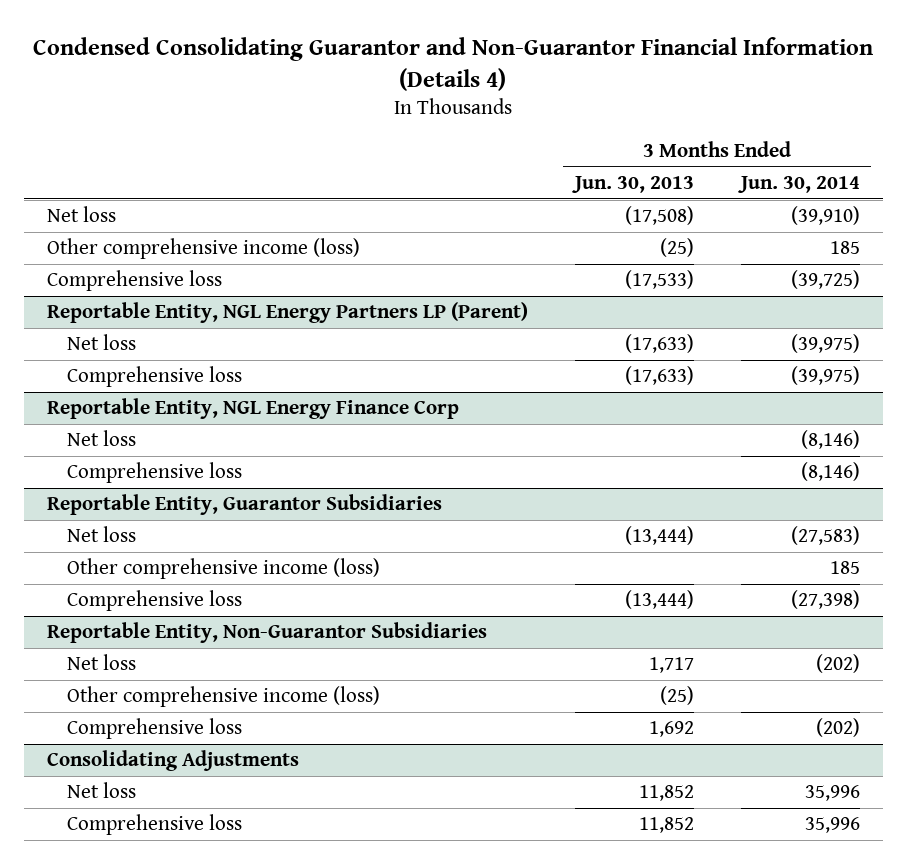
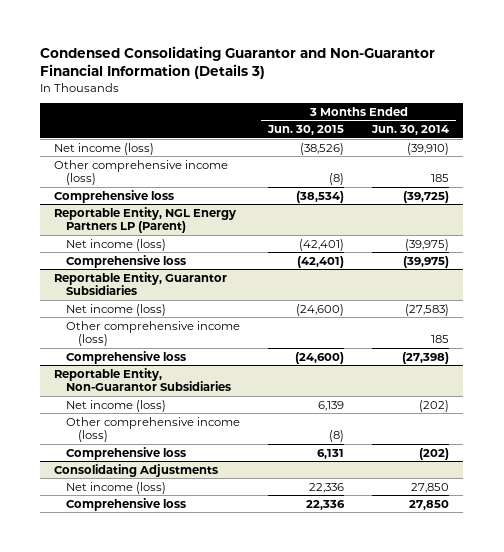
- Condensed Consolidating Guarantor and Non-Guarantor Financial Information (Details 4)
+ Condensed Consolidating Guarantor and Non-Guarantor Financial Information (Details 3)
- | 3 Months Ended Jun. 30, 2013 | 3 Months Ended Jun. 30, 2014
+ | 3 Months Ended Jun. 30, 2015 | 3 Months Ended Jun. 30, 2014
- Net loss | (17,508) | (39,910)
+ Net income (loss) | (38,526) | (39,910)
@ Reportable Entity, NGL Energy Partners LP (Parent)
- Net loss | (17,633) | (39,975)
+ Net income (loss) | (42,401) | (39,975)
- Reportable Entity, NGL Energy Finance Corp
- Net loss | | (8,146)
- Comprehensive loss | | (8,146)
@ Reportable Entity, Guarantor Subsidiaries
- Net loss | (13,444) | (27,583)
+ Net income (loss) | (24,600) | (27,583)
@ Reportable Entity, Non-Guarantor Subsidiaries
- Net loss | 1,717 | (202)
+ Net income (loss) | 6,139 | (202)
@ Consolidating Adjustments
- Net loss | 11,852 | 35,996
- Comprehensive loss | 11,852 | 35,996
+ Net income (loss) | 22,336 | 27,850
+ Comprehensive loss | 22,336 | 27,850

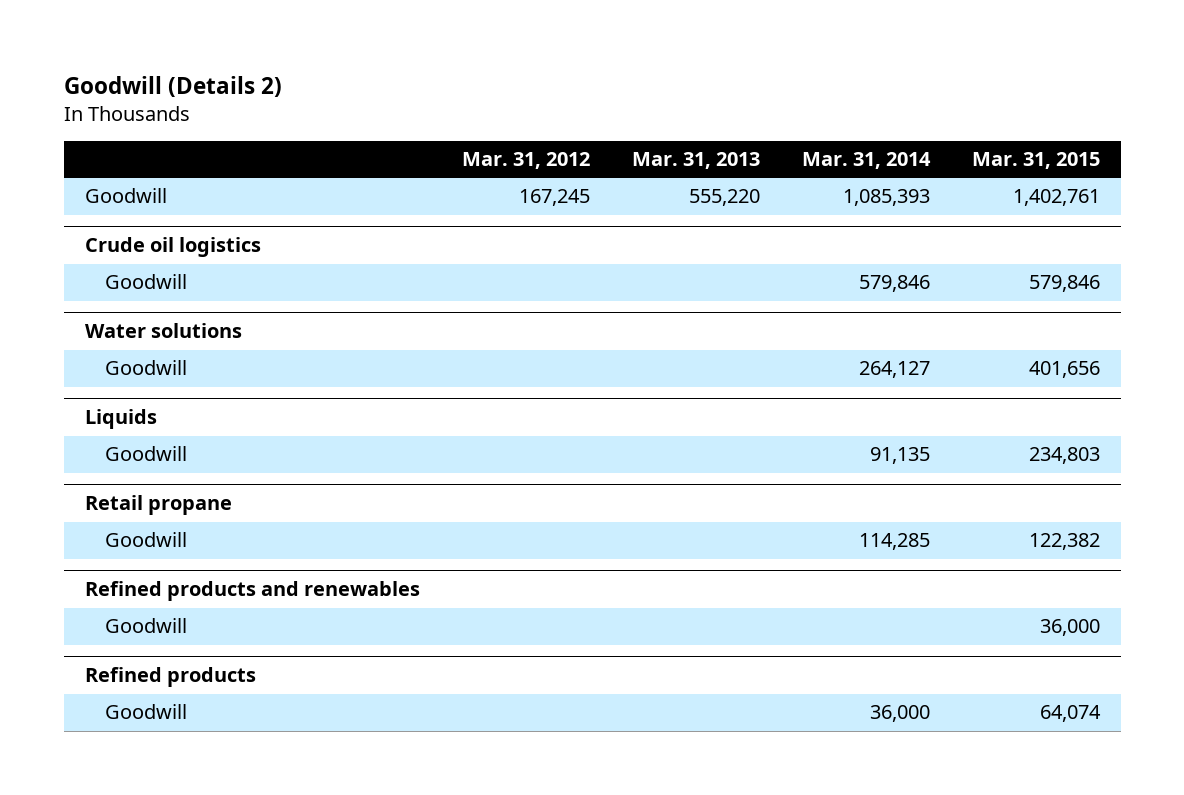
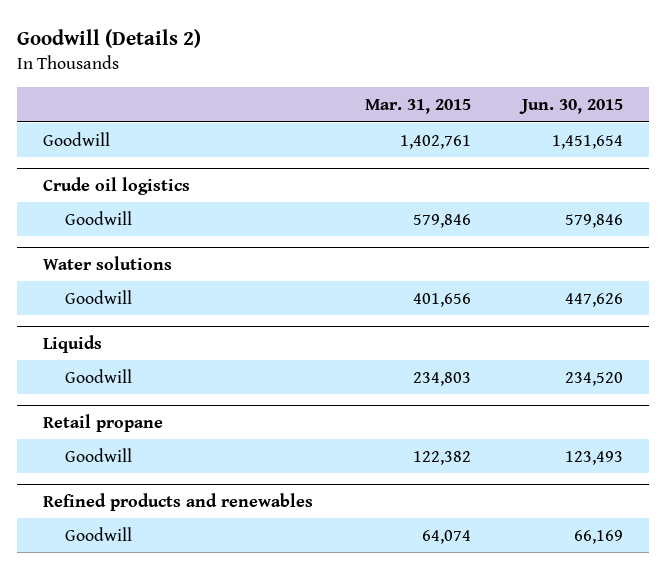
- | Mar. 31, 2012 | Mar. 31, 2013 | Mar. 31, 2014 | Mar. 31, 2015
+ | Mar. 31, 2015 | Jun. 30, 2015
@ Refined products and renewables
- Goodwill | | | | 36,000
- Refined products

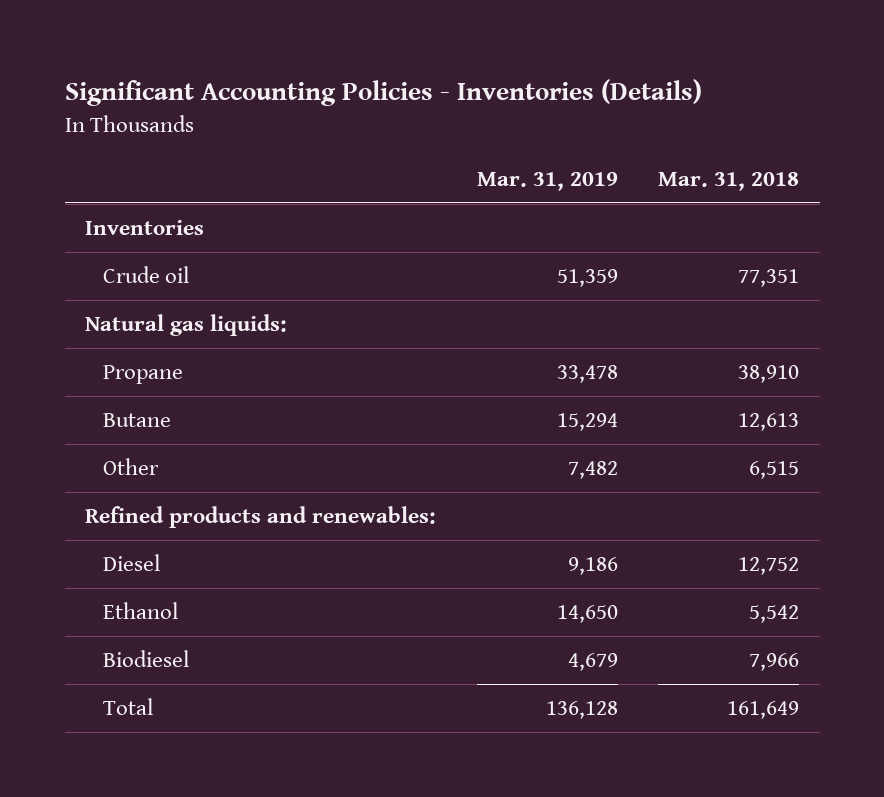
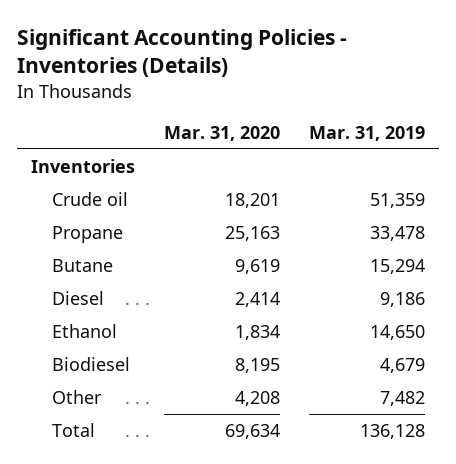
- | Mar. 31, 2019 | Mar. 31, 2018
+ | Mar. 31, 2020 | Mar. 31, 2019
- Natural gas liquids:
- Refined products and renewables:
moved down: Other | 4,208 | 7,482

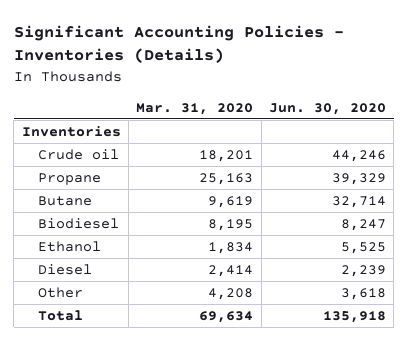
- | Mar. 31, 2020 | Mar. 31, 2019
+ | Mar. 31, 2020 | Jun. 30, 2020
moved down: Ethanol | 1,834 | 5,525
moved down: Diesel | 2,414 | 2,239

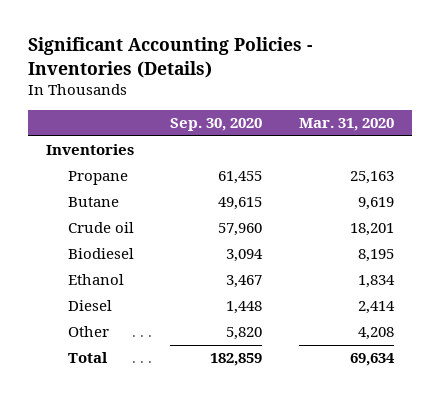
- | Mar. 31, 2020 | Jun. 30, 2020
+ | Sep. 30, 2020 | Mar. 31, 2020
moved down: Crude oil | 57,960 | 18,201

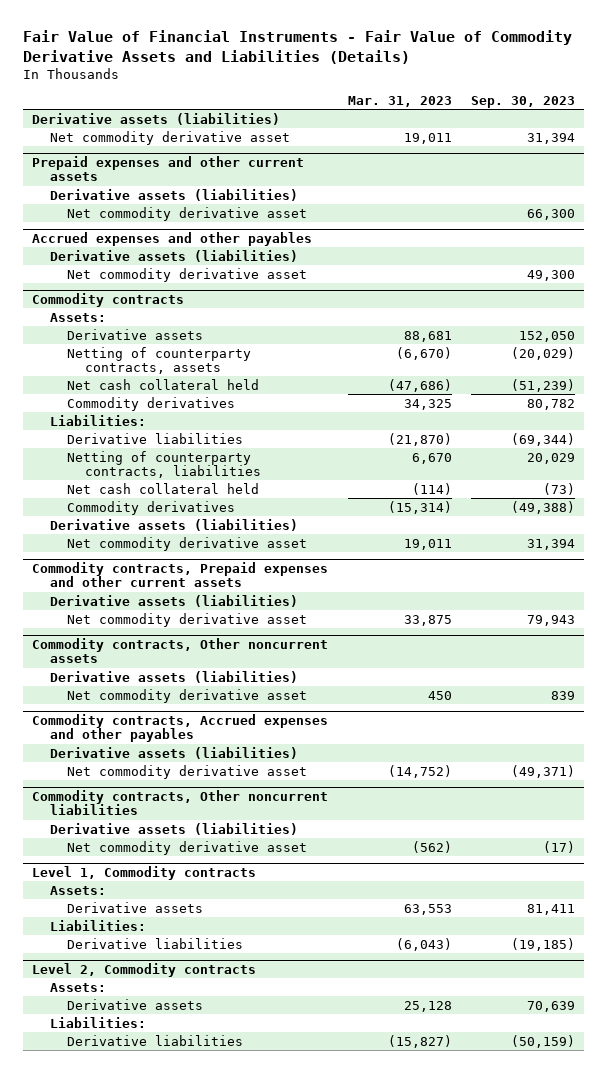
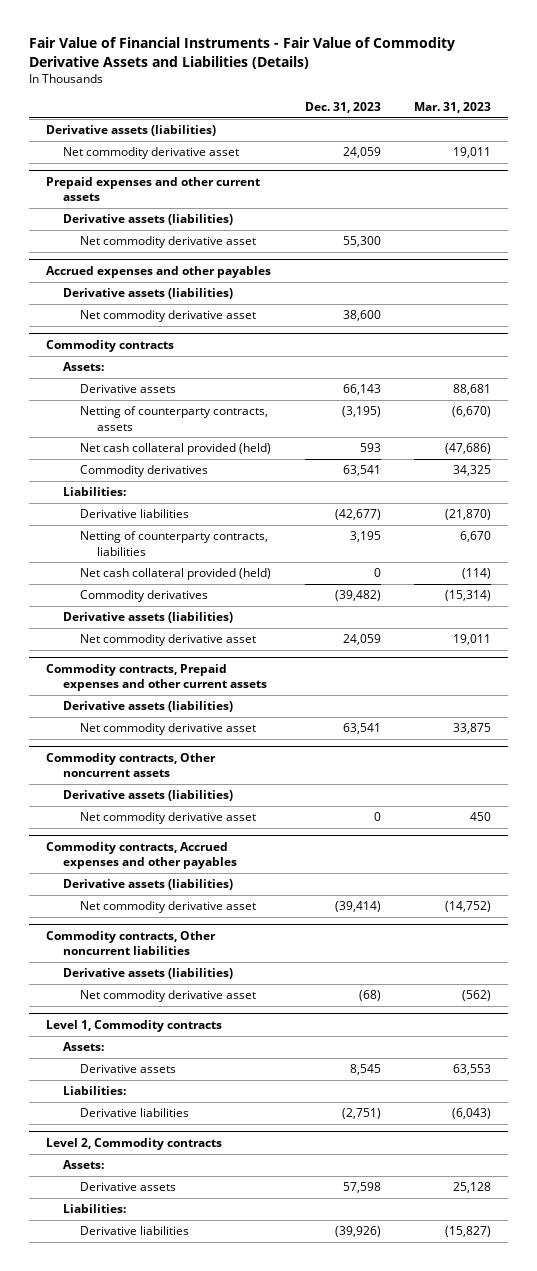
- | Mar. 31, 2023 | Sep. 30, 2023
+ | Dec. 31, 2023 | Mar. 31, 2023
@ Commodity contracts
- Net cash collateral held | (47,686) | (51,239)
+ Net cash collateral provided (held) | 593 | (47,686)
- Net cash collateral held | (114) | (73)
+ Net cash collateral provided (held) | 0 | (114)

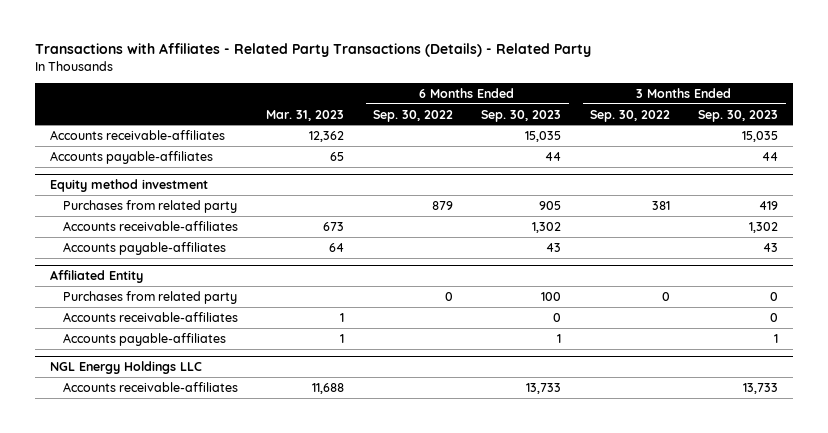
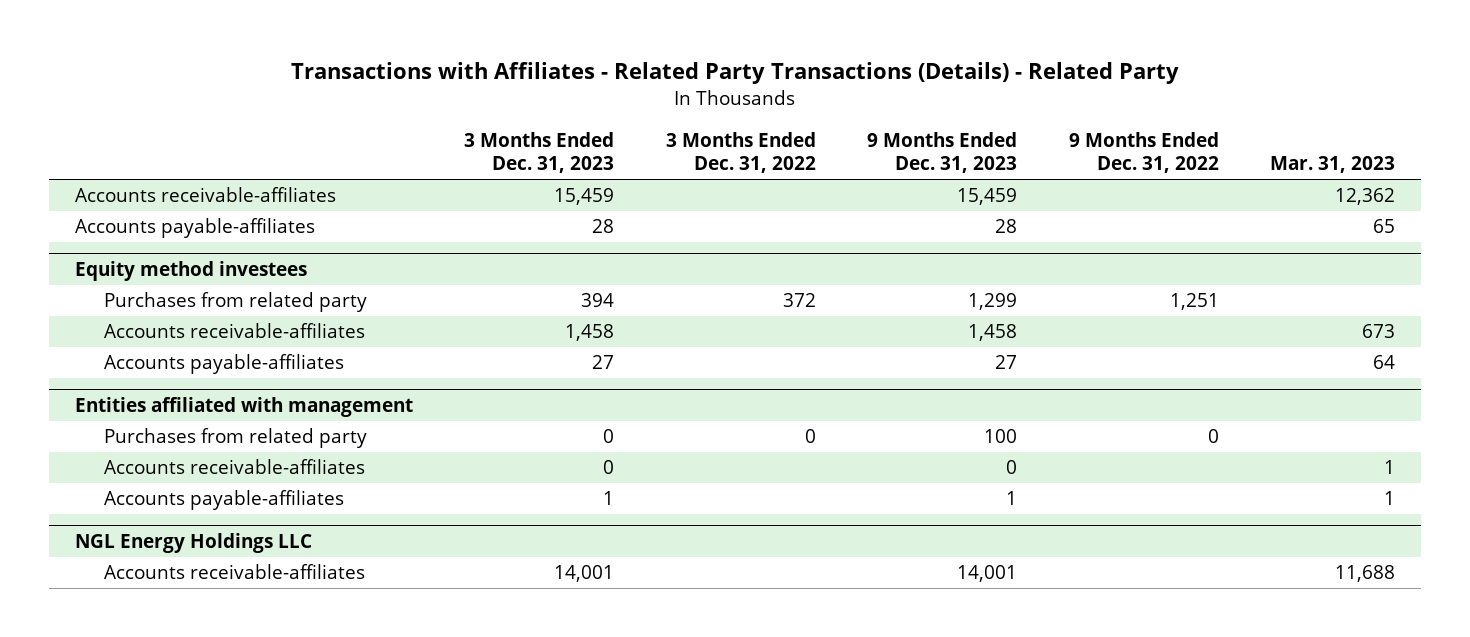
- | Mar. 31, 2023 | 6 Months Ended Sep. 30, 2022 | 6 Months Ended Sep. 30, 2023 | 3 Months Ended Sep. 30, 2022 | 3 Months Ended Sep. 30, 2023
+ | 3 Months Ended Dec. 31, 2023 | 3 Months Ended Dec. 31, 2022 | 9 Months Ended Dec. 31, 2023 | 9 Months Ended Dec. 31, 2022 | Mar. 31, 2023
- Equity method investment
+ Equity method investees
- Affiliated Entity
+ Entities affiliated with management

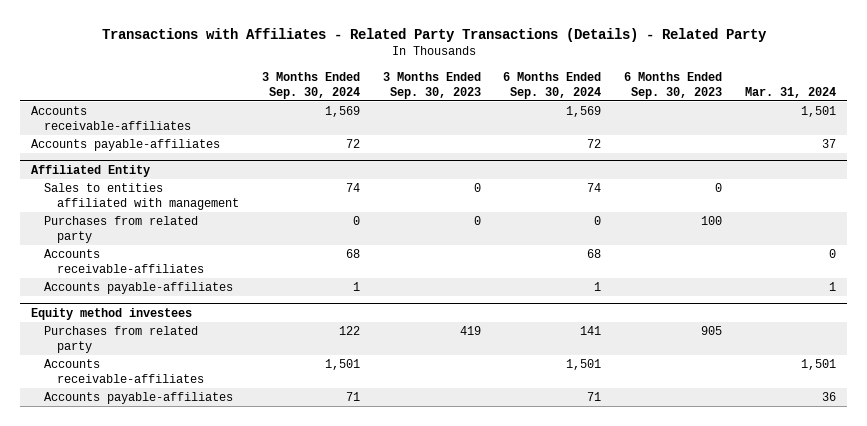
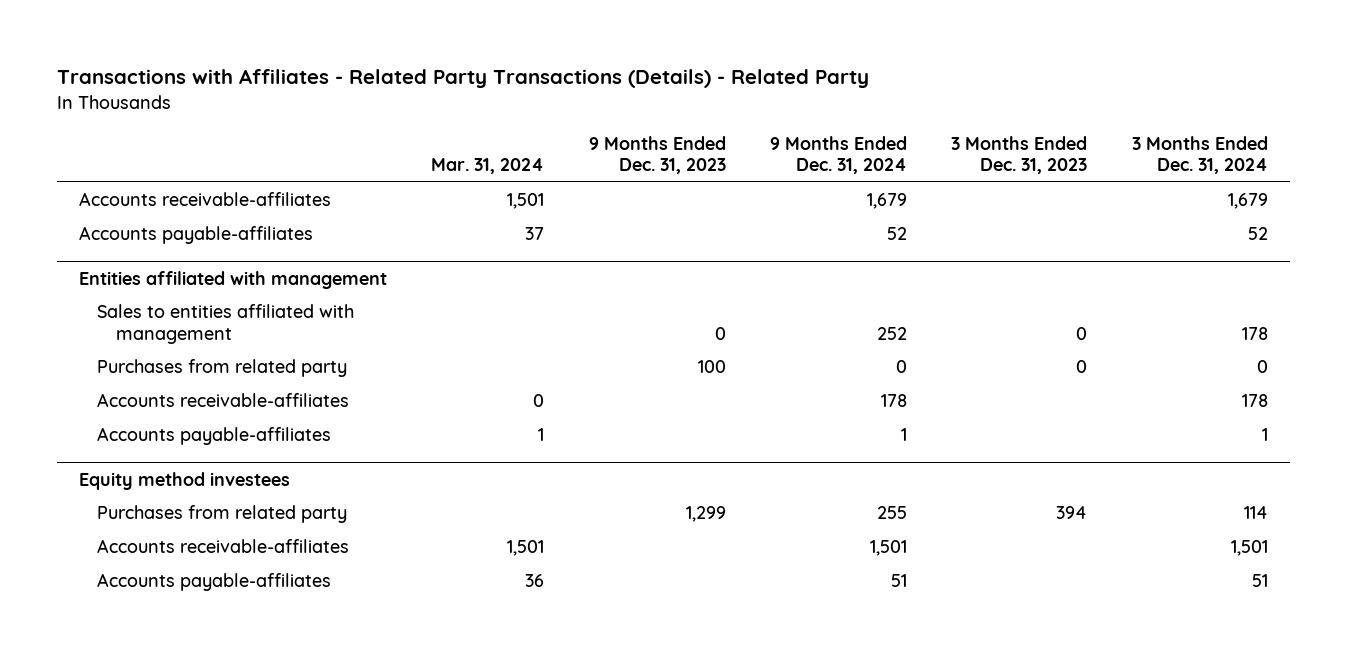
- | 3 Months Ended Sep. 30, 2024 | 3 Months Ended Sep. 30, 2023 | 6 Months Ended Sep. 30, 2024 | 6 Months Ended Sep. 30, 2023 | Mar. 31, 2024
+ | Mar. 31, 2024 | 9 Months Ended Dec. 31, 2023 | 9 Months Ended Dec. 31, 2024 | 3 Months Ended Dec. 31, 2023 | 3 Months Ended Dec. 31, 2024
- Affiliated Entity
+ Entities affiliated with management

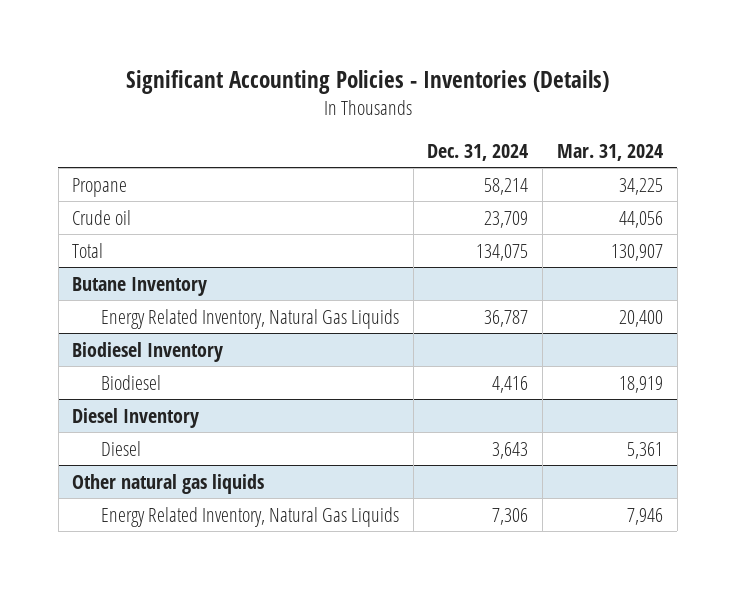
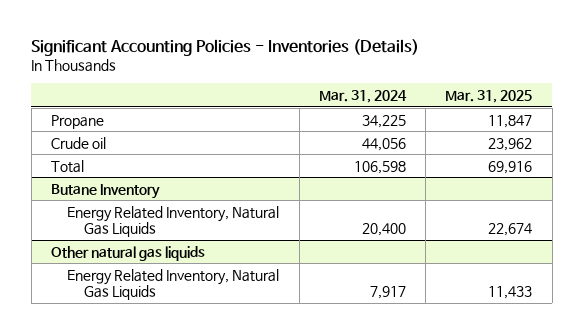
- | Dec. 31, 2024 | Mar. 31, 2024
+ | Mar. 31, 2024 | Mar. 31, 2025
- Total | 134,075 | 130,907
+ Total | 106,598 | 69,916
- Biodiesel Inventory
- Biodiesel | 4,416 | 18,919
- Diesel Inventory
- Diesel | 3,643 | 5,361
@ Other natural gas liquids
- Energy Related Inventory, Natural Gas Liquids | 7,306 | 7,946
+ Energy Related Inventory, Natural Gas Liquids | 7,917 | 11,433

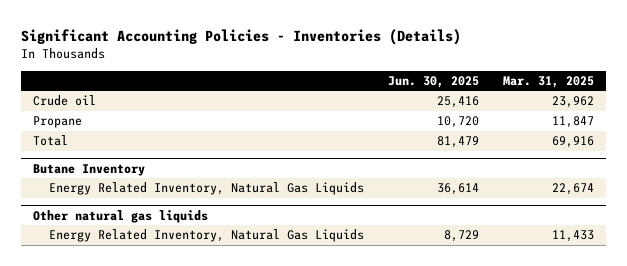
- | Mar. 31, 2024 | Mar. 31, 2025
+ | Jun. 30, 2025 | Mar. 31, 2025
moved down: Propane | 10,720 | 11,847

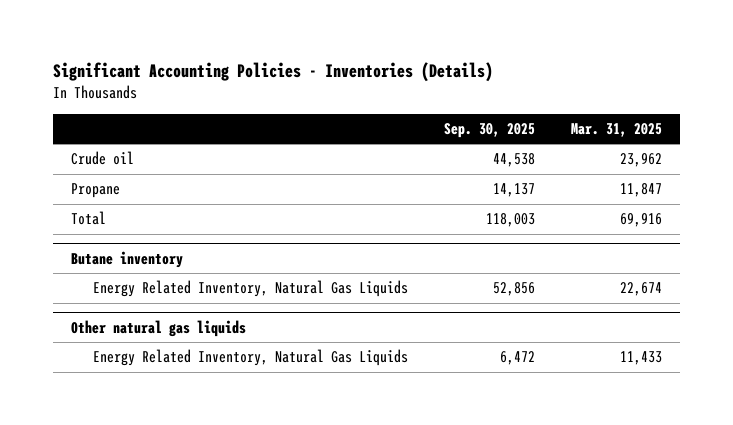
- | Jun. 30, 2025 | Mar. 31, 2025
+ | Sep. 30, 2025 | Mar. 31, 2025
- Butane Inventory
+ Butane inventory

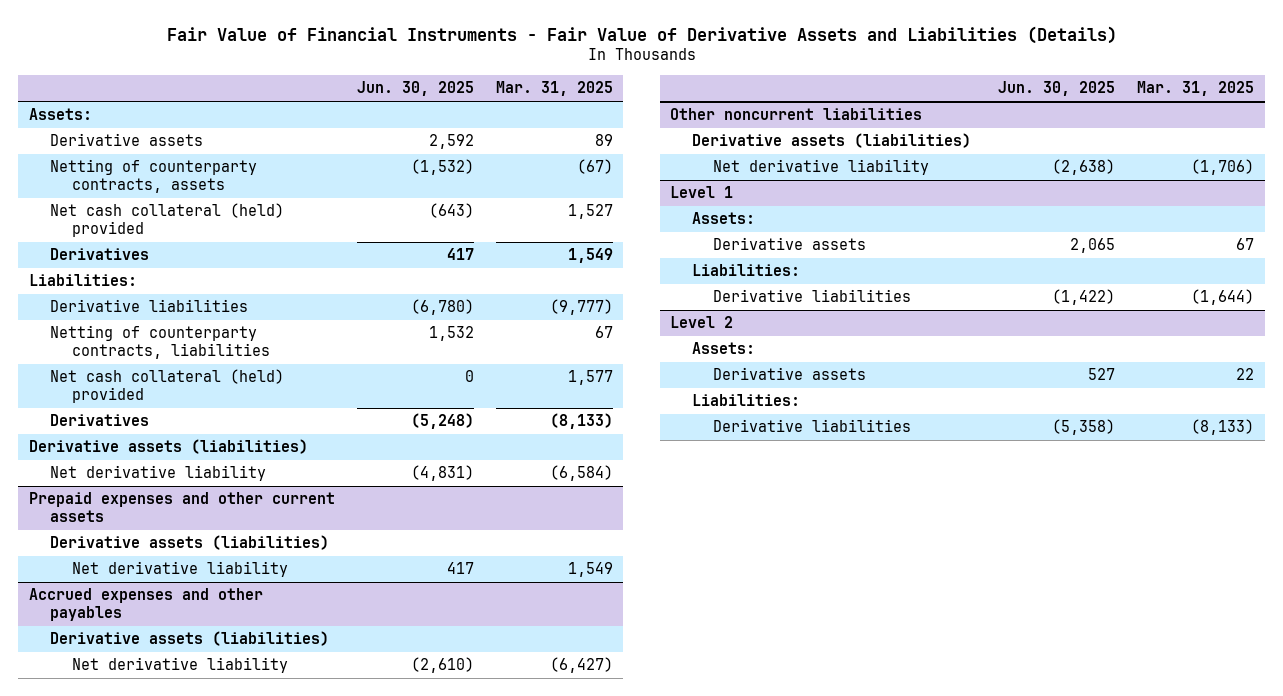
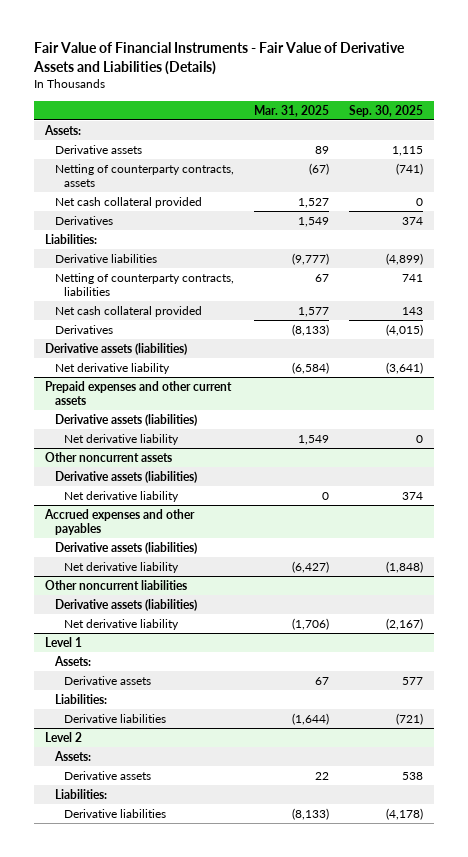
- | Jun. 30, 2025 | Mar. 31, 2025
+ | Mar. 31, 2025 | Sep. 30, 2025
- Net cash collateral (held) provided | (643) | 1,527
+ Net cash collateral provided | 1,527 | 0
- Net cash collateral (held) provided | 0 | 1,577
+ Net cash collateral provided | 1,577 | 143
+ Other noncurrent assets
+ Derivative assets (liabilities)
+ Net derivative liability | 0 | 374

